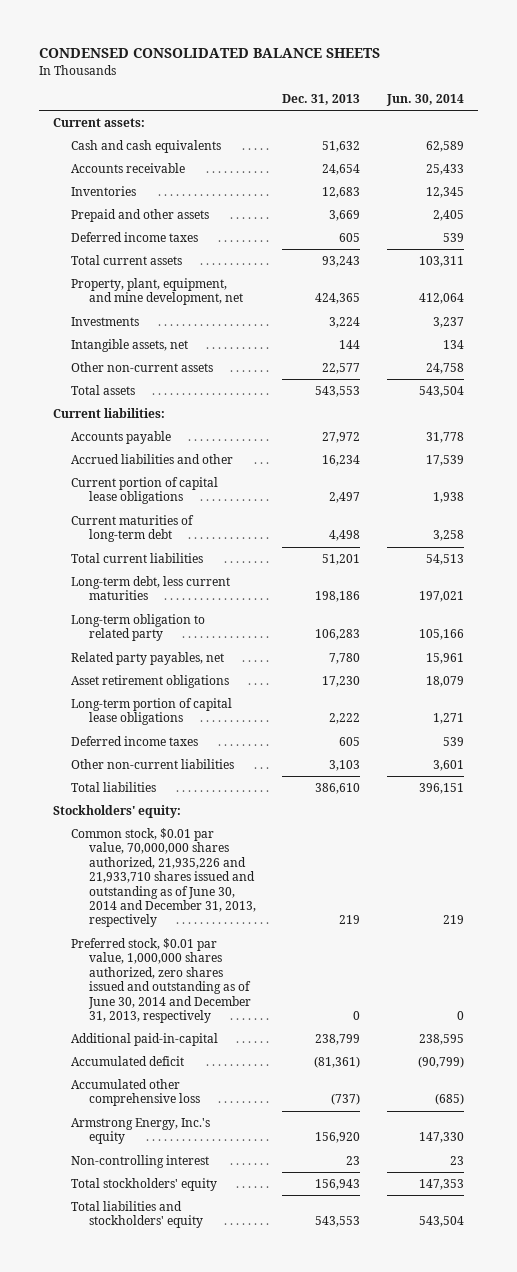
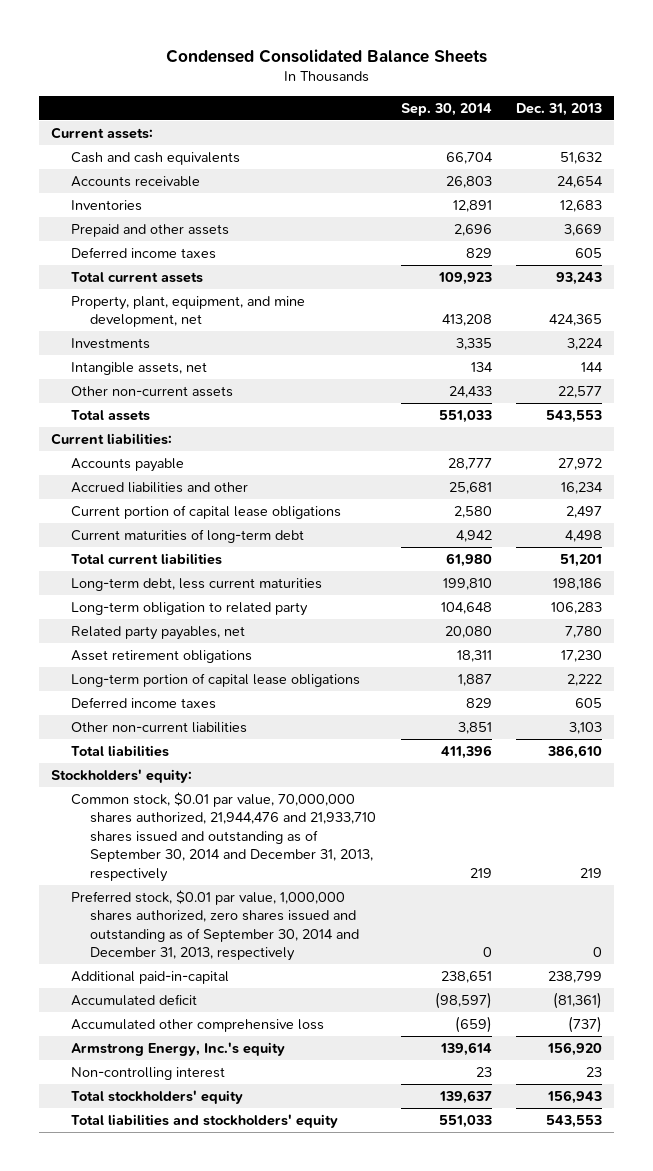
- CONDENSED CONSOLIDATED BALANCE SHEETS
+ Condensed Consolidated Balance Sheets
- | Dec. 31, 2013 | Jun. 30, 2014
+ | Sep. 30, 2014 | Dec. 31, 2013
- Common stock, $0.01 par value, 70,000,000 shares authorized, 21,935,226 and 21,933,710 shares issued and outstanding as of June 30, 2014 and December 31, 2013, respectively | 219 | 219
- Preferred stock, $0.01 par value, 1,000,000 shares authorized, zero shares issued and outstanding as of June 30, 2014 and December 31, 2013, respectively | 0 | 0
+ Common stock, $0.01 par value, 70,000,000 shares authorized, 21,944,476 and 21,933,710 shares issued and outstanding as of September 30, 2014 and December 31, 2013, respectively | 219 | 219
+ Preferred stock, $0.01 par value, 1,000,000 shares authorized, zero shares issued and outstanding as of September 30, 2014 and December 31, 2013, respectively | 0 | 0

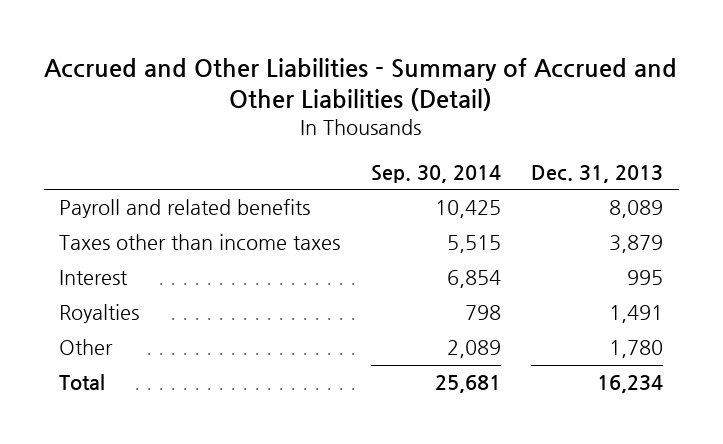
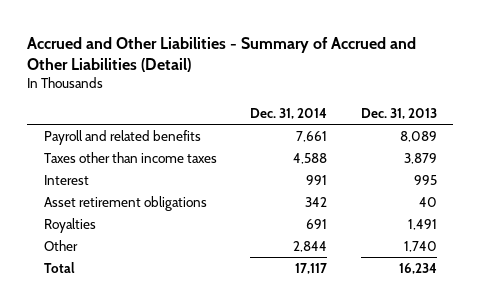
- | Sep. 30, 2014 | Dec. 31, 2013
+ | Dec. 31, 2014 | Dec. 31, 2013
+ Asset retirement obligations | 342 | 40
- Other | 2,089 | 1,780
+ Other | 2,844 | 1,740

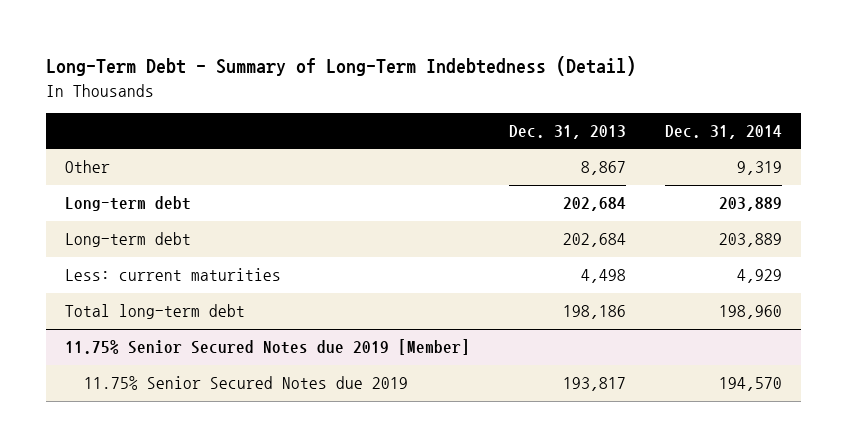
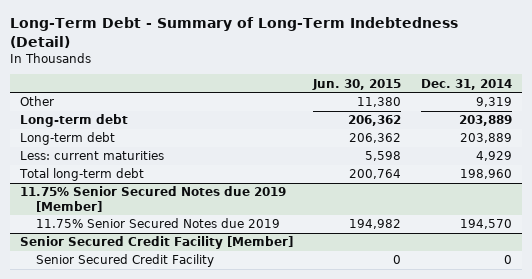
- | Dec. 31, 2013 | Dec. 31, 2014
+ | Jun. 30, 2015 | Dec. 31, 2014
+ Senior Secured Credit Facility [Member]
+ Senior Secured Credit Facility | 0 | 0

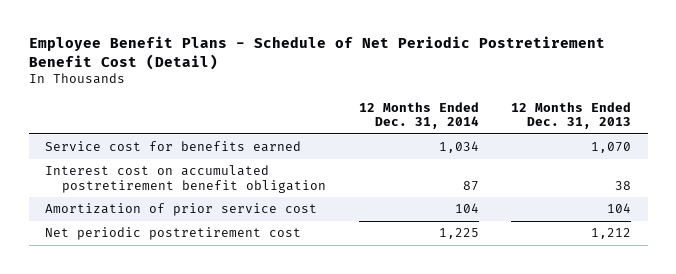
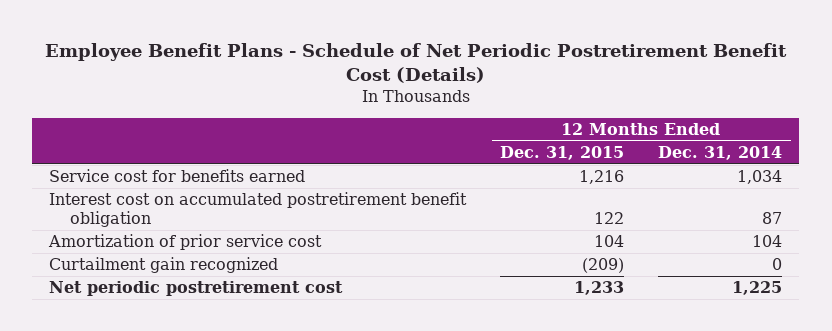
- Employee Benefit Plans - Schedule of Net Periodic Postretirement Benefit Cost (Detail)
+ Employee Benefit Plans - Schedule of Net Periodic Postretirement Benefit Cost (Details)
- | 12 Months Ended Dec. 31, 2014 | 12 Months Ended Dec. 31, 2013
+ | 12 Months Ended Dec. 31, 2015 | 12 Months Ended Dec. 31, 2014
+ Curtailment gain recognized | (209) | 0

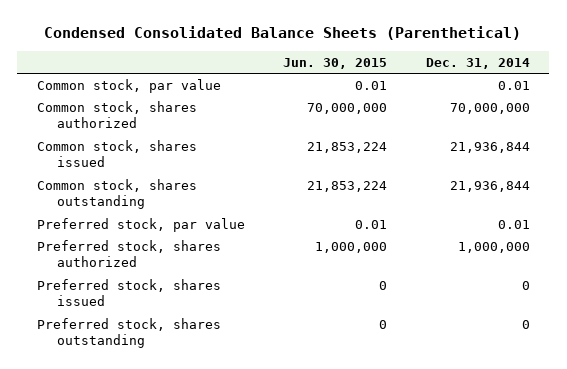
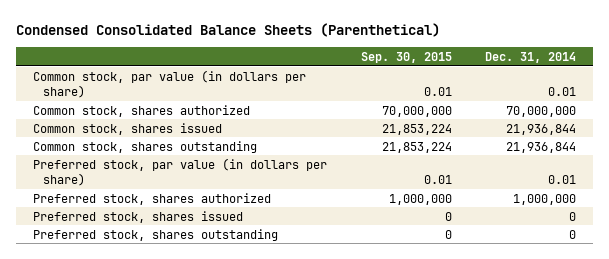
- | Jun. 30, 2015 | Dec. 31, 2014
+ | Sep. 30, 2015 | Dec. 31, 2014
- Common stock, par value | 0.01 | 0.01
+ Common stock, par value (in dollars per share) | 0.01 | 0.01
- Preferred stock, par value | 0.01 | 0.01
+ Preferred stock, par value (in dollars per share) | 0.01 | 0.01

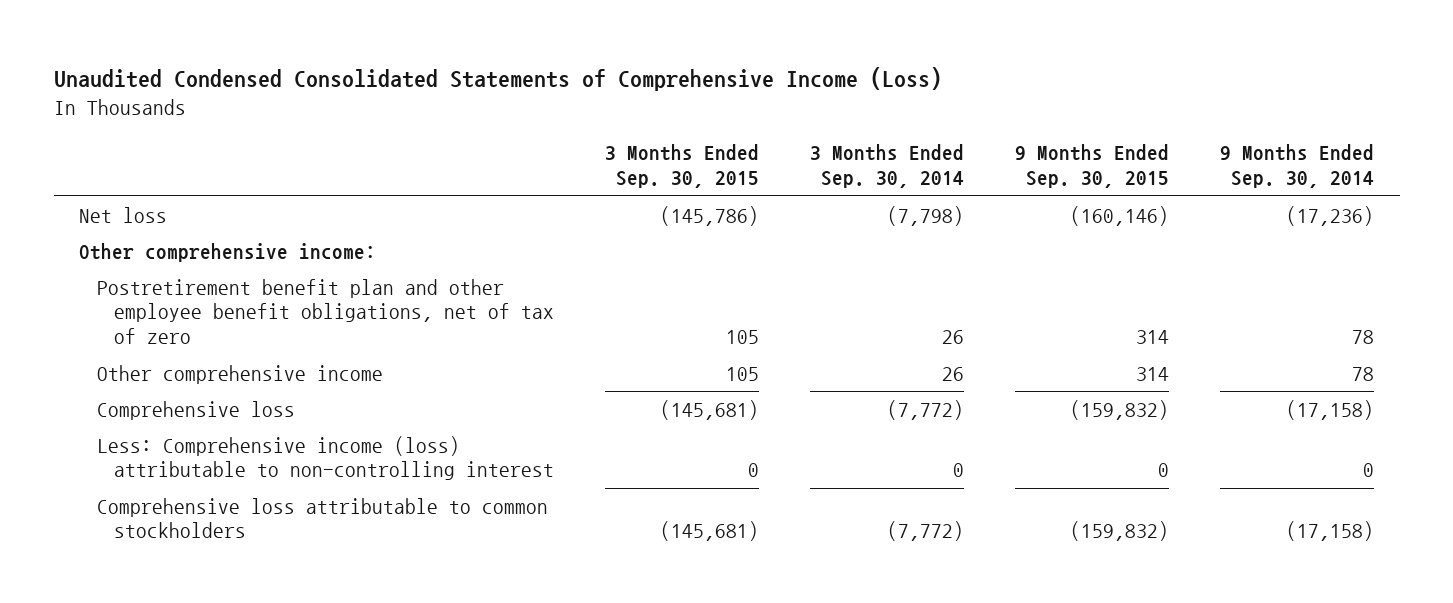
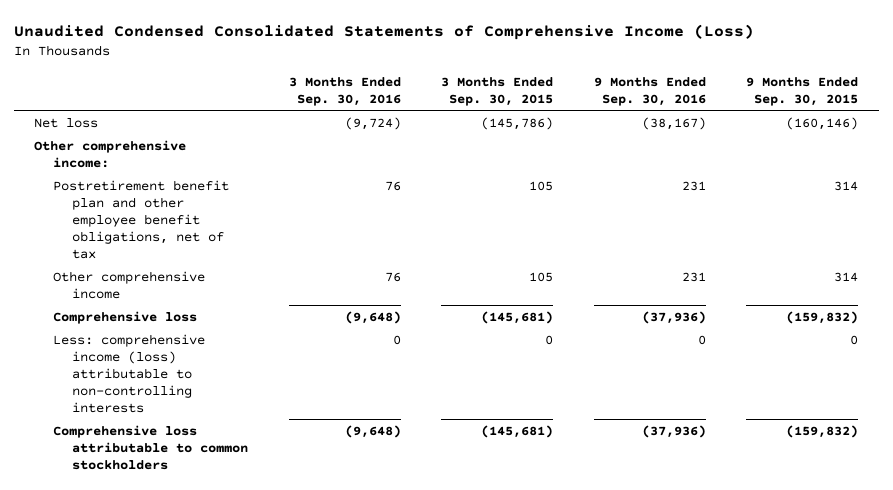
- | 3 Months Ended Sep. 30, 2015 | 3 Months Ended Sep. 30, 2014 | 9 Months Ended Sep. 30, 2015 | 9 Months Ended Sep. 30, 2014
+ | 3 Months Ended Sep. 30, 2016 | 3 Months Ended Sep. 30, 2015 | 9 Months Ended Sep. 30, 2016 | 9 Months Ended Sep. 30, 2015
- Postretirement benefit plan and other employee benefit obligations, net of tax of zero | 105 | 26 | 314 | 78
+ Postretirement benefit plan and other employee benefit obligations, net of tax | 76 | 105 | 231 | 314
- Less: Comprehensive income (loss) attributable to non-controlling interest | 0 | 0 | 0 | 0
+ Less: comprehensive income (loss) attributable to non-controlling interests | 0 | 0 | 0 | 0

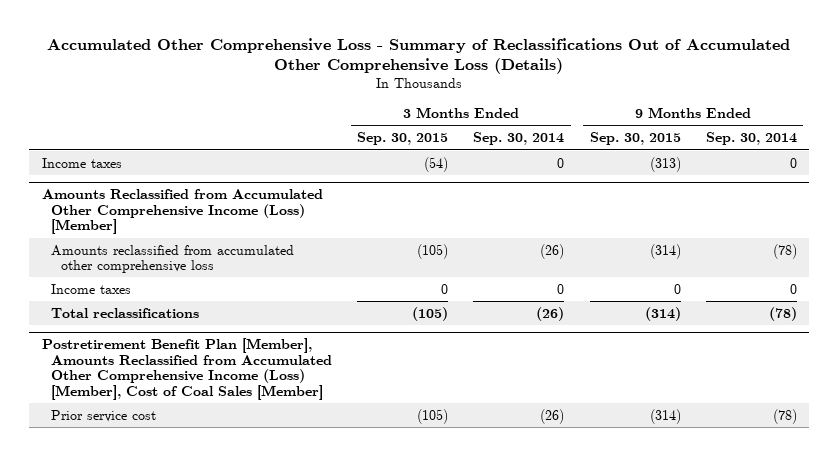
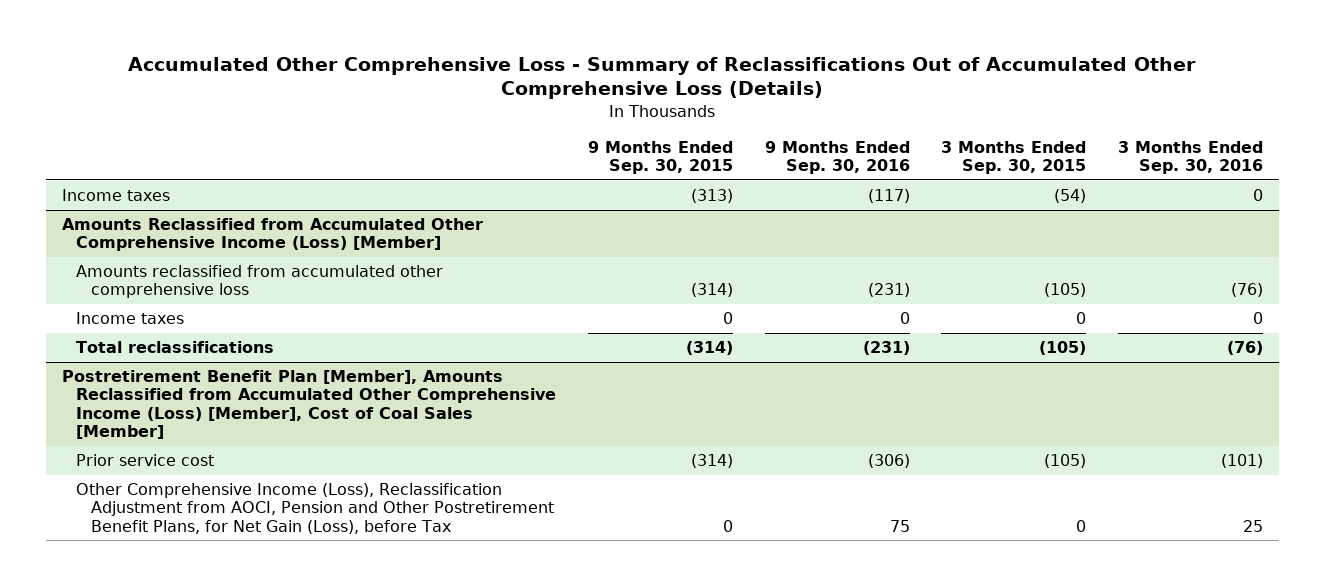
- | 3 Months Ended Sep. 30, 2015 | 3 Months Ended Sep. 30, 2014 | 9 Months Ended Sep. 30, 2015 | 9 Months Ended Sep. 30, 2014
+ | 9 Months Ended Sep. 30, 2015 | 9 Months Ended Sep. 30, 2016 | 3 Months Ended Sep. 30, 2015 | 3 Months Ended Sep. 30, 2016
@ Postretirement Benefit Plan [Member], Amounts Reclassified from Accumulated Other Comprehensive Income (Loss) [Member], Cost of Coal Sales [Member]
+ Other Comprehensive Income (Loss), Reclassification Adjustment from AOCI, Pension and Other Postretirement Benefit Plans, for Net Gain (Loss), before Tax | 0 | 75 | 0 | 25

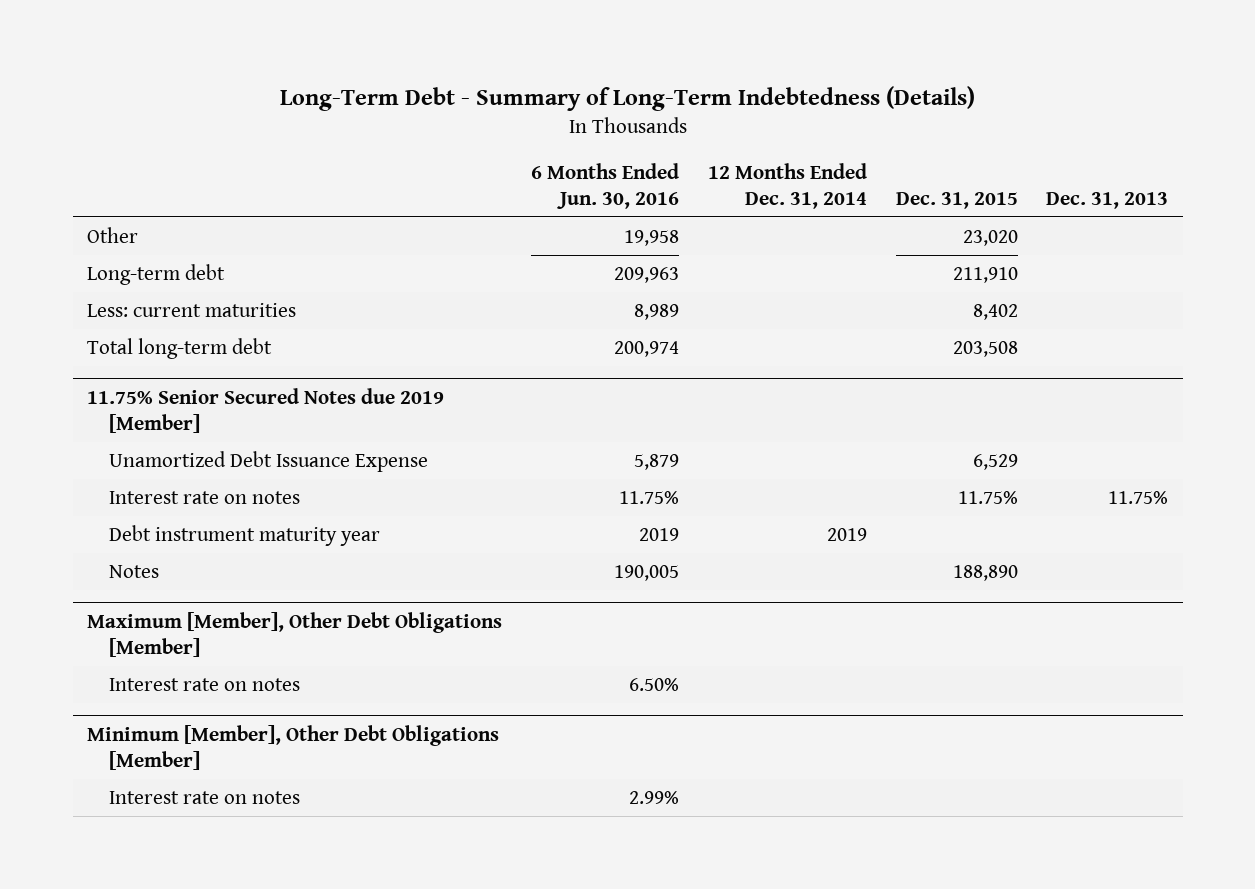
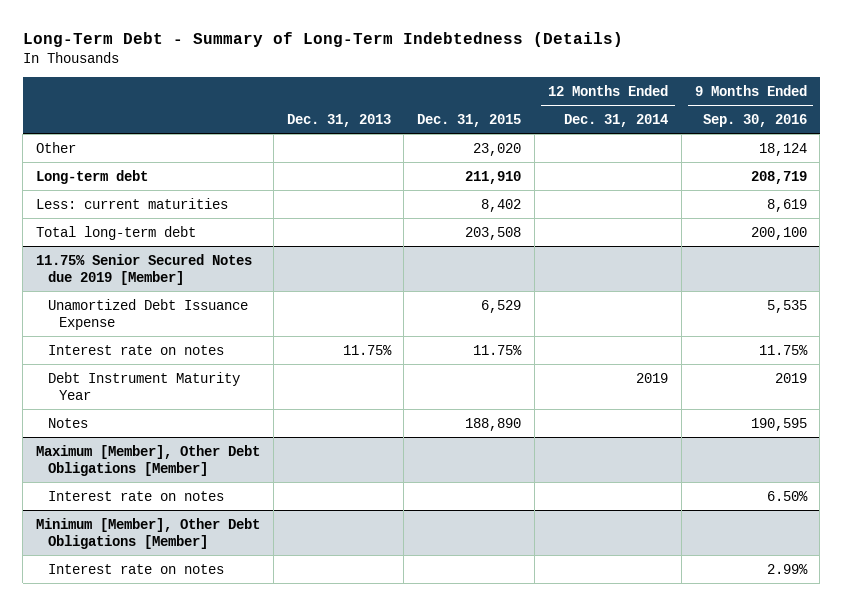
- | 6 Months Ended Jun. 30, 2016 | 12 Months Ended Dec. 31, 2014 | Dec. 31, 2015 | Dec. 31, 2013
+ | Dec. 31, 2013 | Dec. 31, 2015 | 12 Months Ended Dec. 31, 2014 | 9 Months Ended Sep. 30, 2016
@ 11.75% Senior Secured Notes due 2019 [Member]
- Debt instrument maturity year | 2019 | 2019 | |
+ Debt Instrument Maturity Year | | | 2019 | 2019

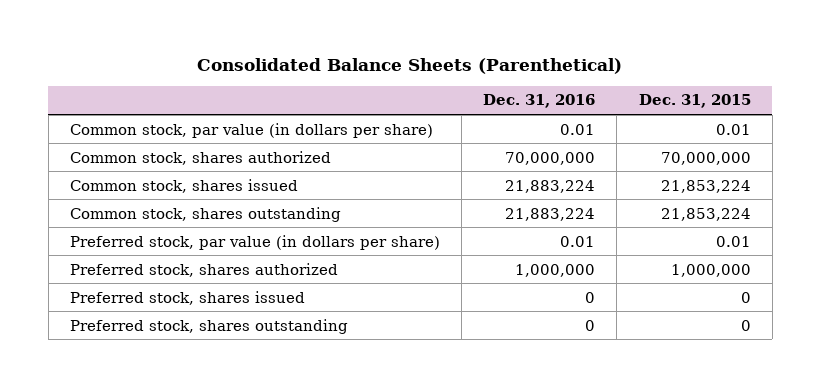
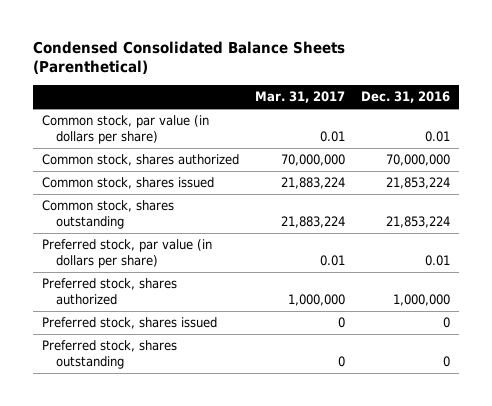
- Consolidated Balance Sheets (Parenthetical)
+ Condensed Consolidated Balance Sheets (Parenthetical)
- | Dec. 31, 2016 | Dec. 31, 2015
+ | Mar. 31, 2017 | Dec. 31, 2016
- Common stock, shares issued | 21,883,224 | 21,853,224
- Common stock, shares outstanding | 21,883,224 | 21,853,224
+ Common stock, shares issued | 21,883,224 | 21,853,224
+ Common stock, shares outstanding | 21,883,224 | 21,853,224

